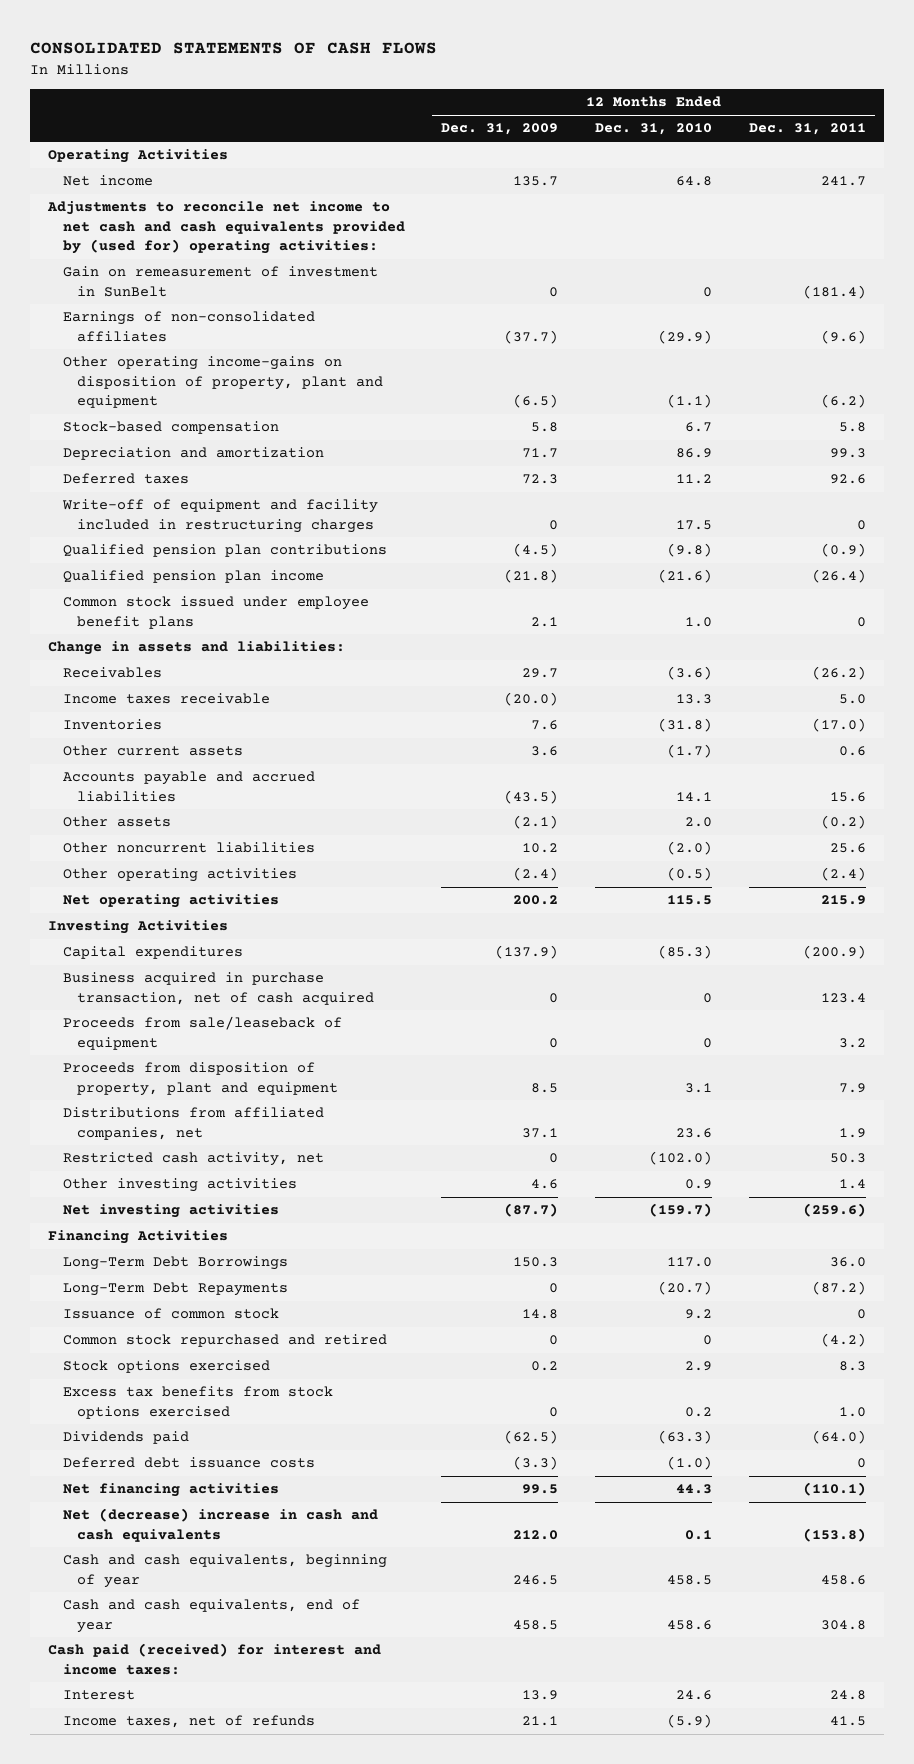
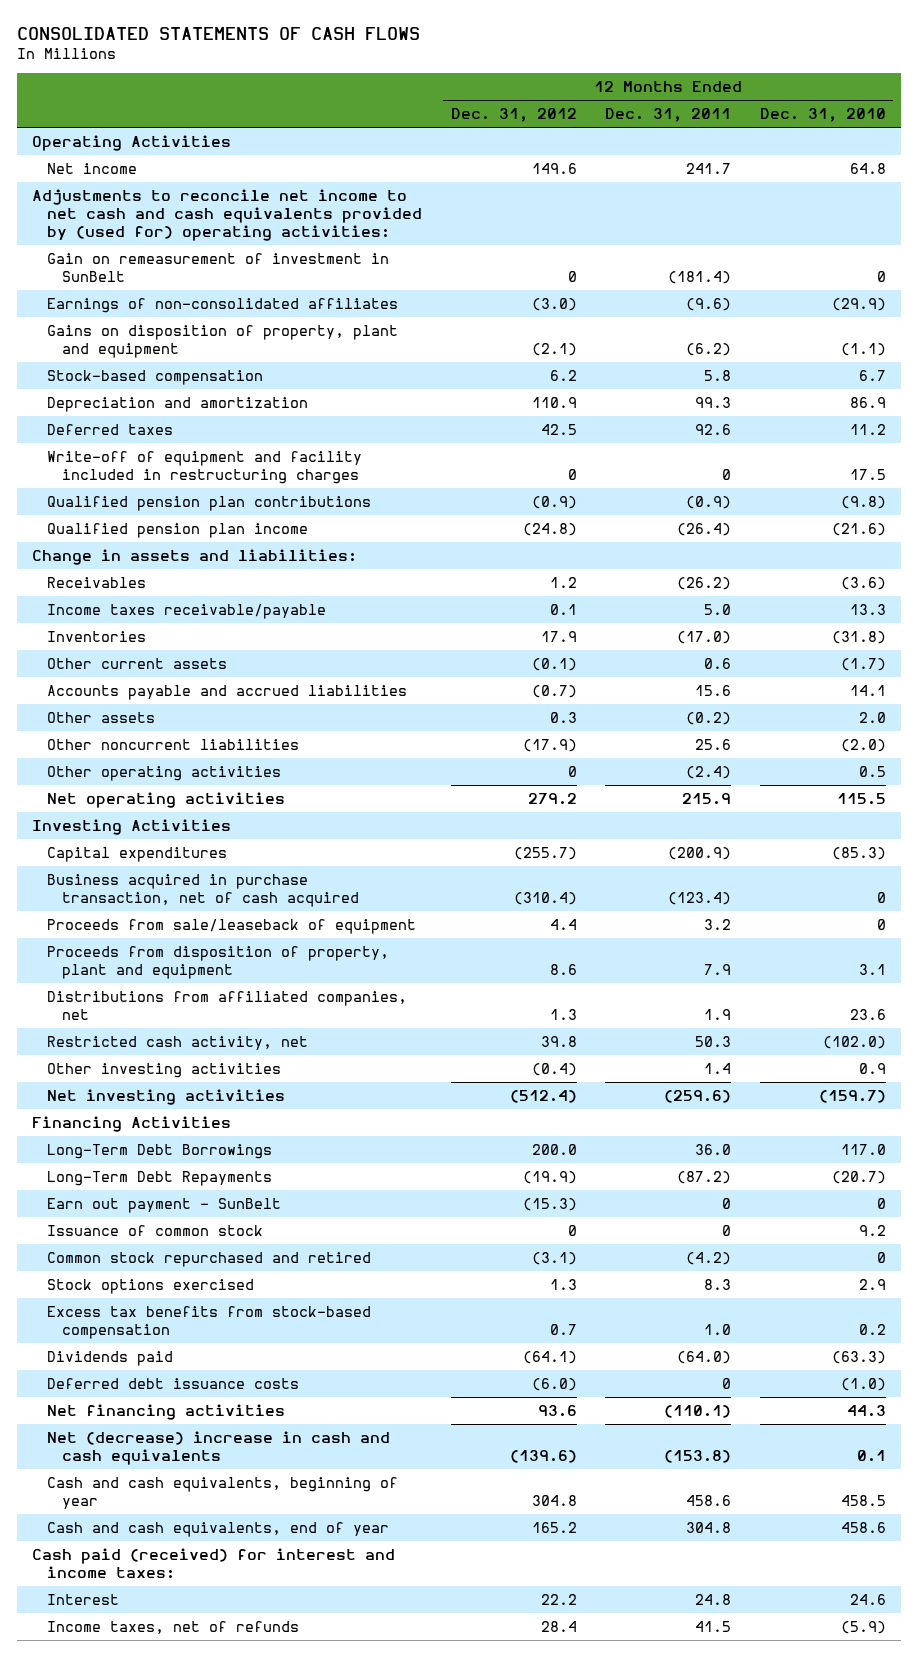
- | 12 Months Ended Dec. 31, 2009 | 12 Months Ended Dec. 31, 2010 | 12 Months Ended Dec. 31, 2011
+ | 12 Months Ended Dec. 31, 2012 | 12 Months Ended Dec. 31, 2011 | 12 Months Ended Dec. 31, 2010
- Other operating income-gains on disposition of property, plant and equipment | (6.5) | (1.1) | (6.2)
+ Gains on disposition of property, plant and equipment | (2.1) | (6.2) | (1.1)
- Common stock issued under employee benefit plans | 2.1 | 1.0 | 0
- Income taxes receivable | (20.0) | 13.3 | 5.0
+ Income taxes receivable/payable | 0.1 | 5.0 | 13.3
- Other operating activities | (2.4) | (0.5) | (2.4)
+ Other operating activities | 0 | (2.4) | 0.5
- Business acquired in purchase transaction, net of cash acquired | 0 | 0 | 123.4
+ Business acquired in purchase transaction, net of cash acquired | (310.4) | (123.4) | 0
+ Earn out payment - SunBelt | (15.3) | 0 | 0
- Excess tax benefits from stock options exercised | 0 | 0.2 | 1.0
+ Excess tax benefits from stock-based compensation | 0.7 | 1.0 | 0.2

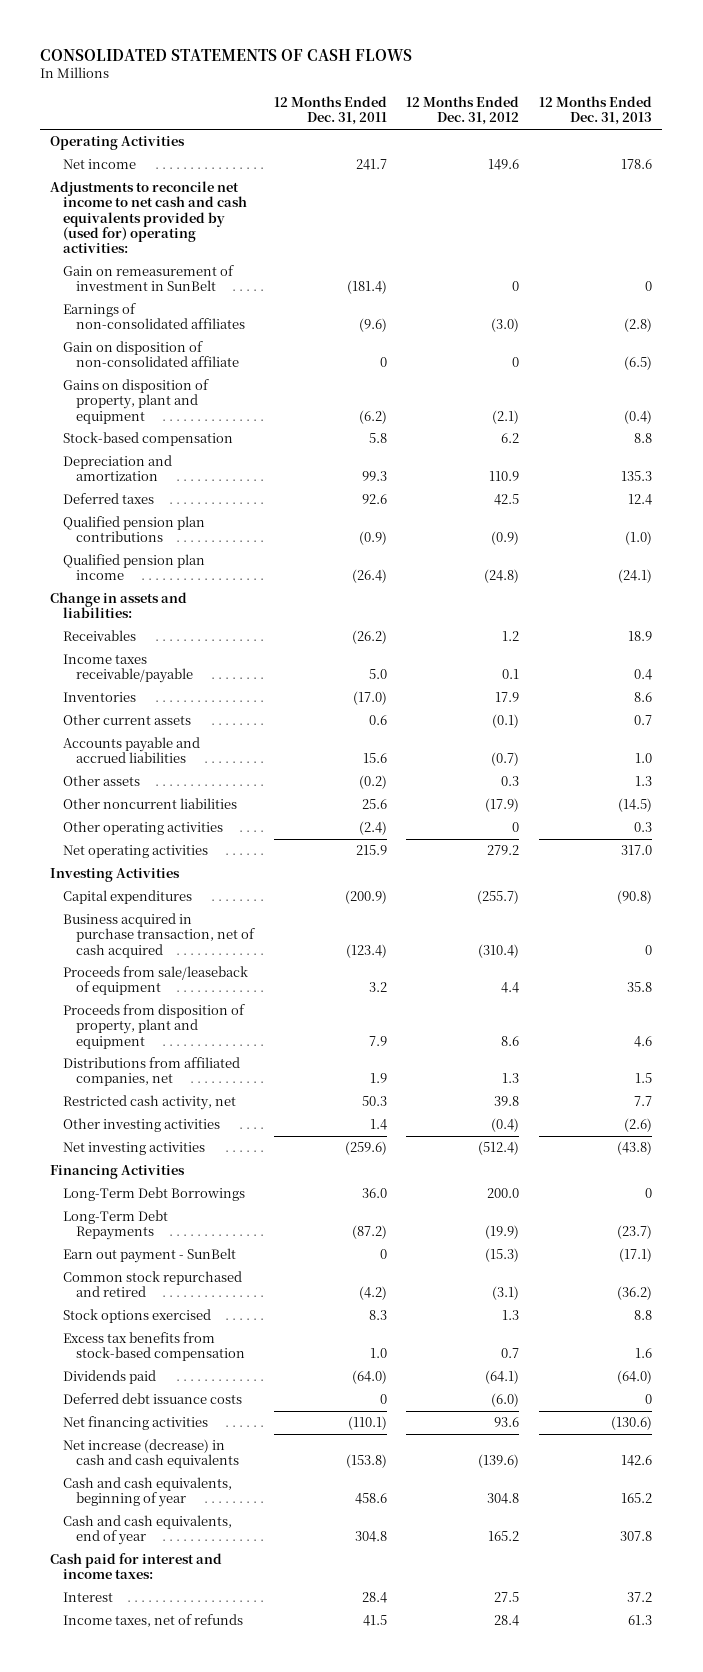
- | 12 Months Ended Dec. 31, 2012 | 12 Months Ended Dec. 31, 2011 | 12 Months Ended Dec. 31, 2010
+ | 12 Months Ended Dec. 31, 2011 | 12 Months Ended Dec. 31, 2012 | 12 Months Ended Dec. 31, 2013
+ Gain on disposition of non-consolidated affiliate | 0 | 0 | (6.5)
- Write-off of equipment and facility included in restructuring charges | 0 | 0 | 17.5
- Issuance of common stock | 0 | 0 | 9.2
- Net (decrease) increase in cash and cash equivalents | (139.6) | (153.8) | 0.1
+ Net increase (decrease) in cash and cash equivalents | (153.8) | (139.6) | 142.6
- Cash paid (received) for interest and income taxes:
- Interest | 22.2 | 24.8 | 24.6
+ Cash paid for interest and income taxes:
+ Interest | 28.4 | 27.5 | 37.2

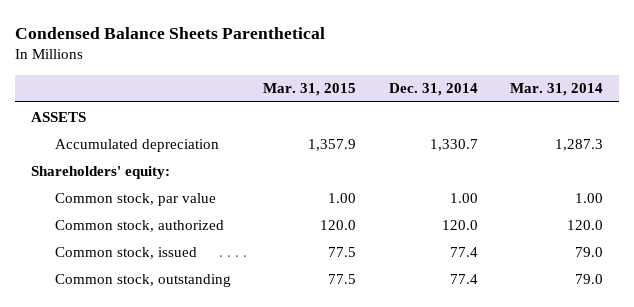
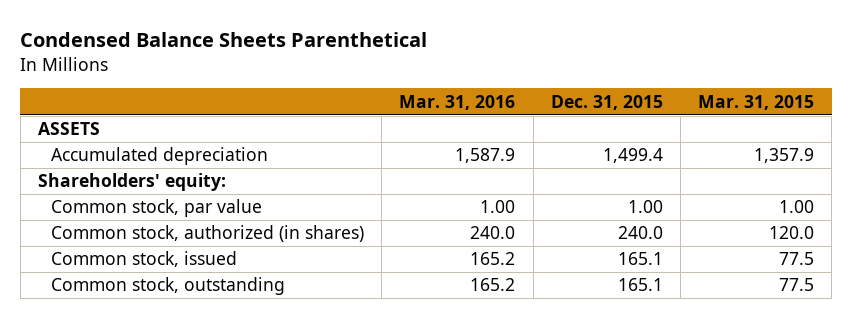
- | Mar. 31, 2015 | Dec. 31, 2014 | Mar. 31, 2014
+ | Mar. 31, 2016 | Dec. 31, 2015 | Mar. 31, 2015
- Common stock, authorized | 120.0 | 120.0 | 120.0
+ Common stock, authorized (in shares) | 240.0 | 240.0 | 120.0

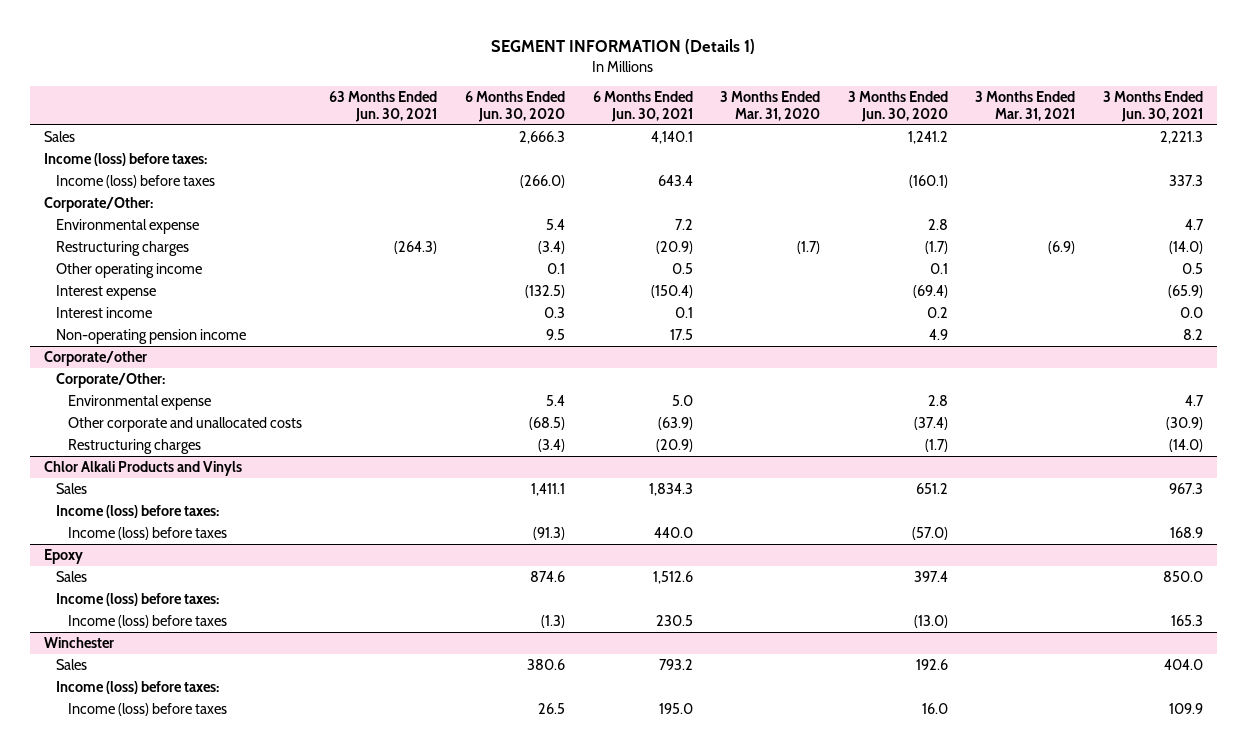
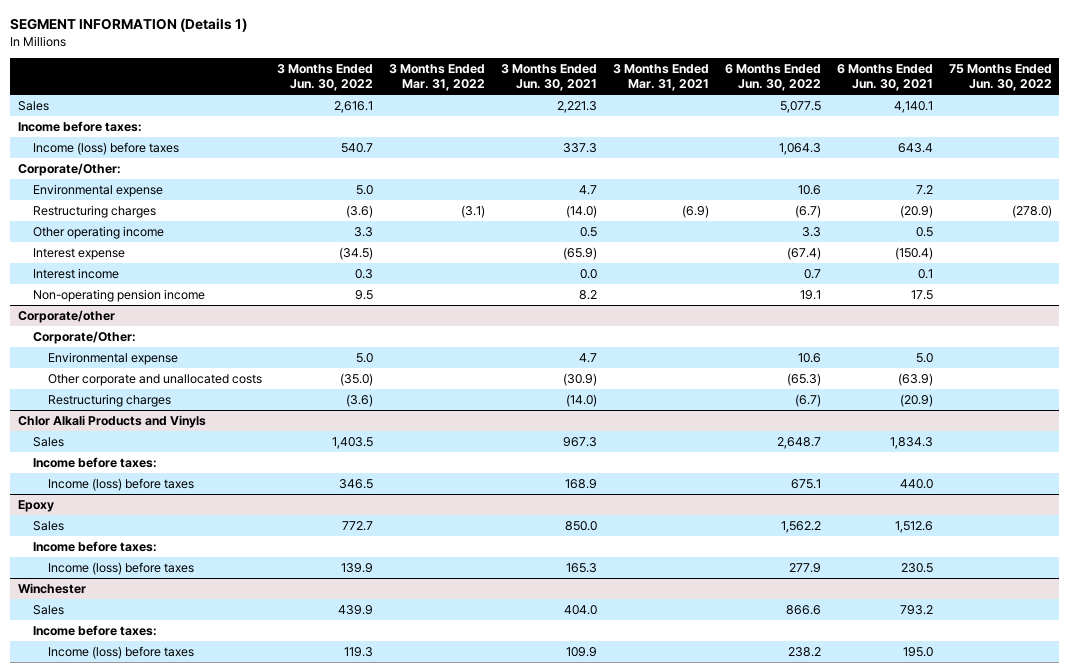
- | 63 Months Ended Jun. 30, 2021 | 6 Months Ended Jun. 30, 2020 | 6 Months Ended Jun. 30, 2021 | 3 Months Ended Mar. 31, 2020 | 3 Months Ended Jun. 30, 2020 | 3 Months Ended Mar. 31, 2021 | 3 Months Ended Jun. 30, 2021
+ | 3 Months Ended Jun. 30, 2022 | 3 Months Ended Mar. 31, 2022 | 3 Months Ended Jun. 30, 2021 | 3 Months Ended Mar. 31, 2021 | 6 Months Ended Jun. 30, 2022 | 6 Months Ended Jun. 30, 2021 | 75 Months Ended Jun. 30, 2022
- Income (loss) before taxes:
+ Income before taxes:
@ Chlor Alkali Products and Vinyls
- Income (loss) before taxes:
+ Income before taxes:
@ Epoxy
- Income (loss) before taxes:
+ Income before taxes:
@ Winchester
- Income (loss) before taxes:
+ Income before taxes:

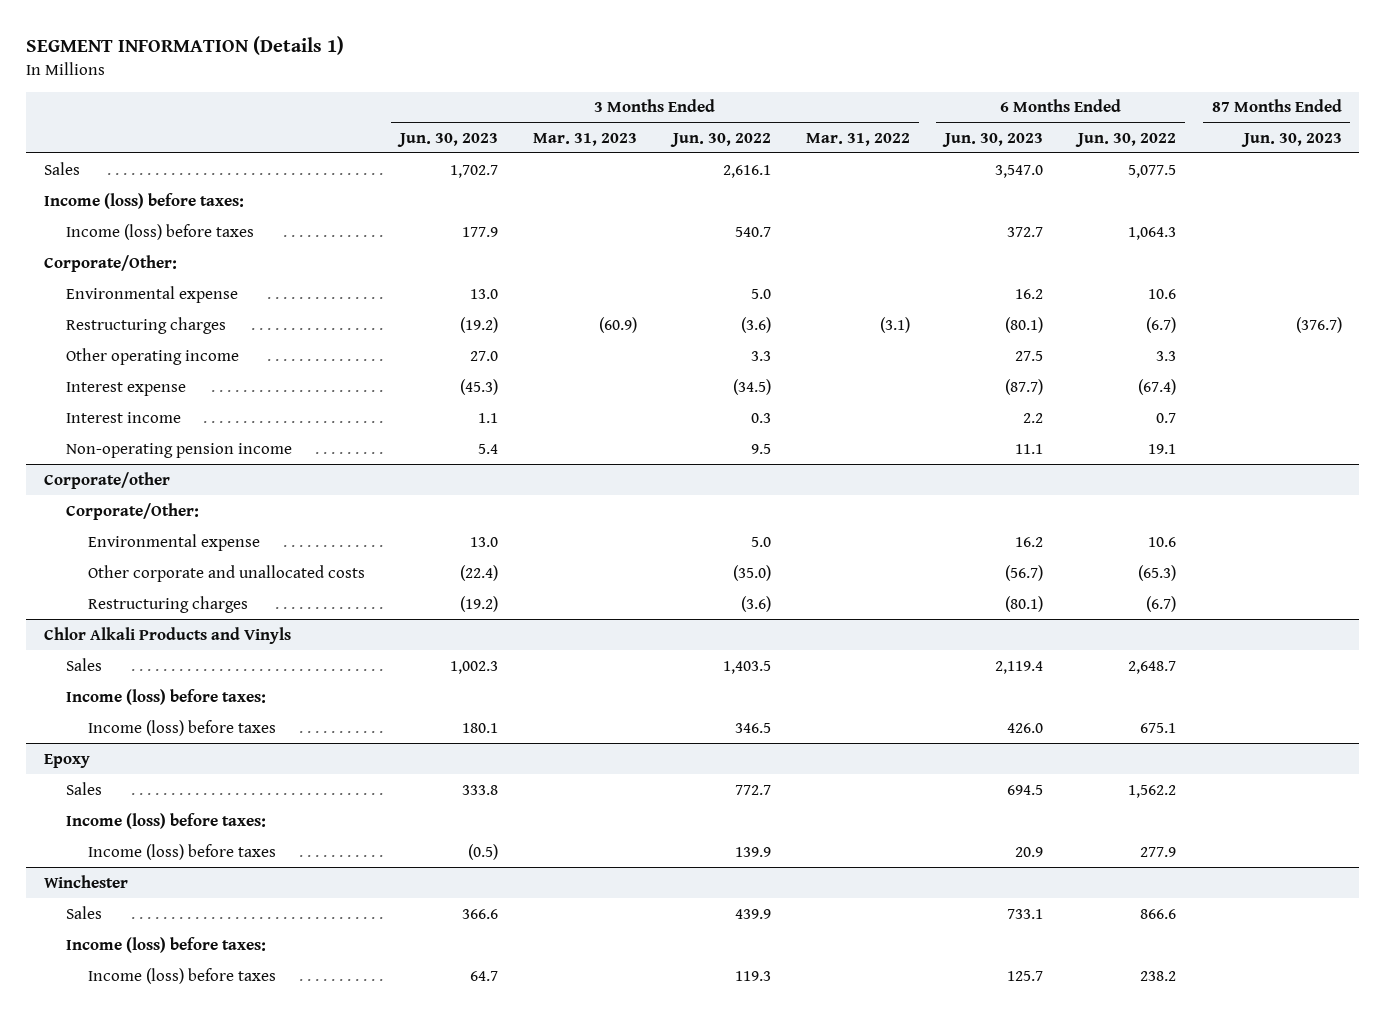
- | 3 Months Ended Jun. 30, 2022 | 3 Months Ended Mar. 31, 2022 | 3 Months Ended Jun. 30, 2021 | 3 Months Ended Mar. 31, 2021 | 6 Months Ended Jun. 30, 2022 | 6 Months Ended Jun. 30, 2021 | 75 Months Ended Jun. 30, 2022
+ | 3 Months Ended Jun. 30, 2023 | 3 Months Ended Mar. 31, 2023 | 3 Months Ended Jun. 30, 2022 | 3 Months Ended Mar. 31, 2022 | 6 Months Ended Jun. 30, 2023 | 6 Months Ended Jun. 30, 2022 | 87 Months Ended Jun. 30, 2023
- Income before taxes:
+ Income (loss) before taxes:
@ Chlor Alkali Products and Vinyls
- Income before taxes:
+ Income (loss) before taxes:
@ Epoxy
- Income before taxes:
+ Income (loss) before taxes:
@ Winchester
- Income before taxes:
+ Income (loss) before taxes:

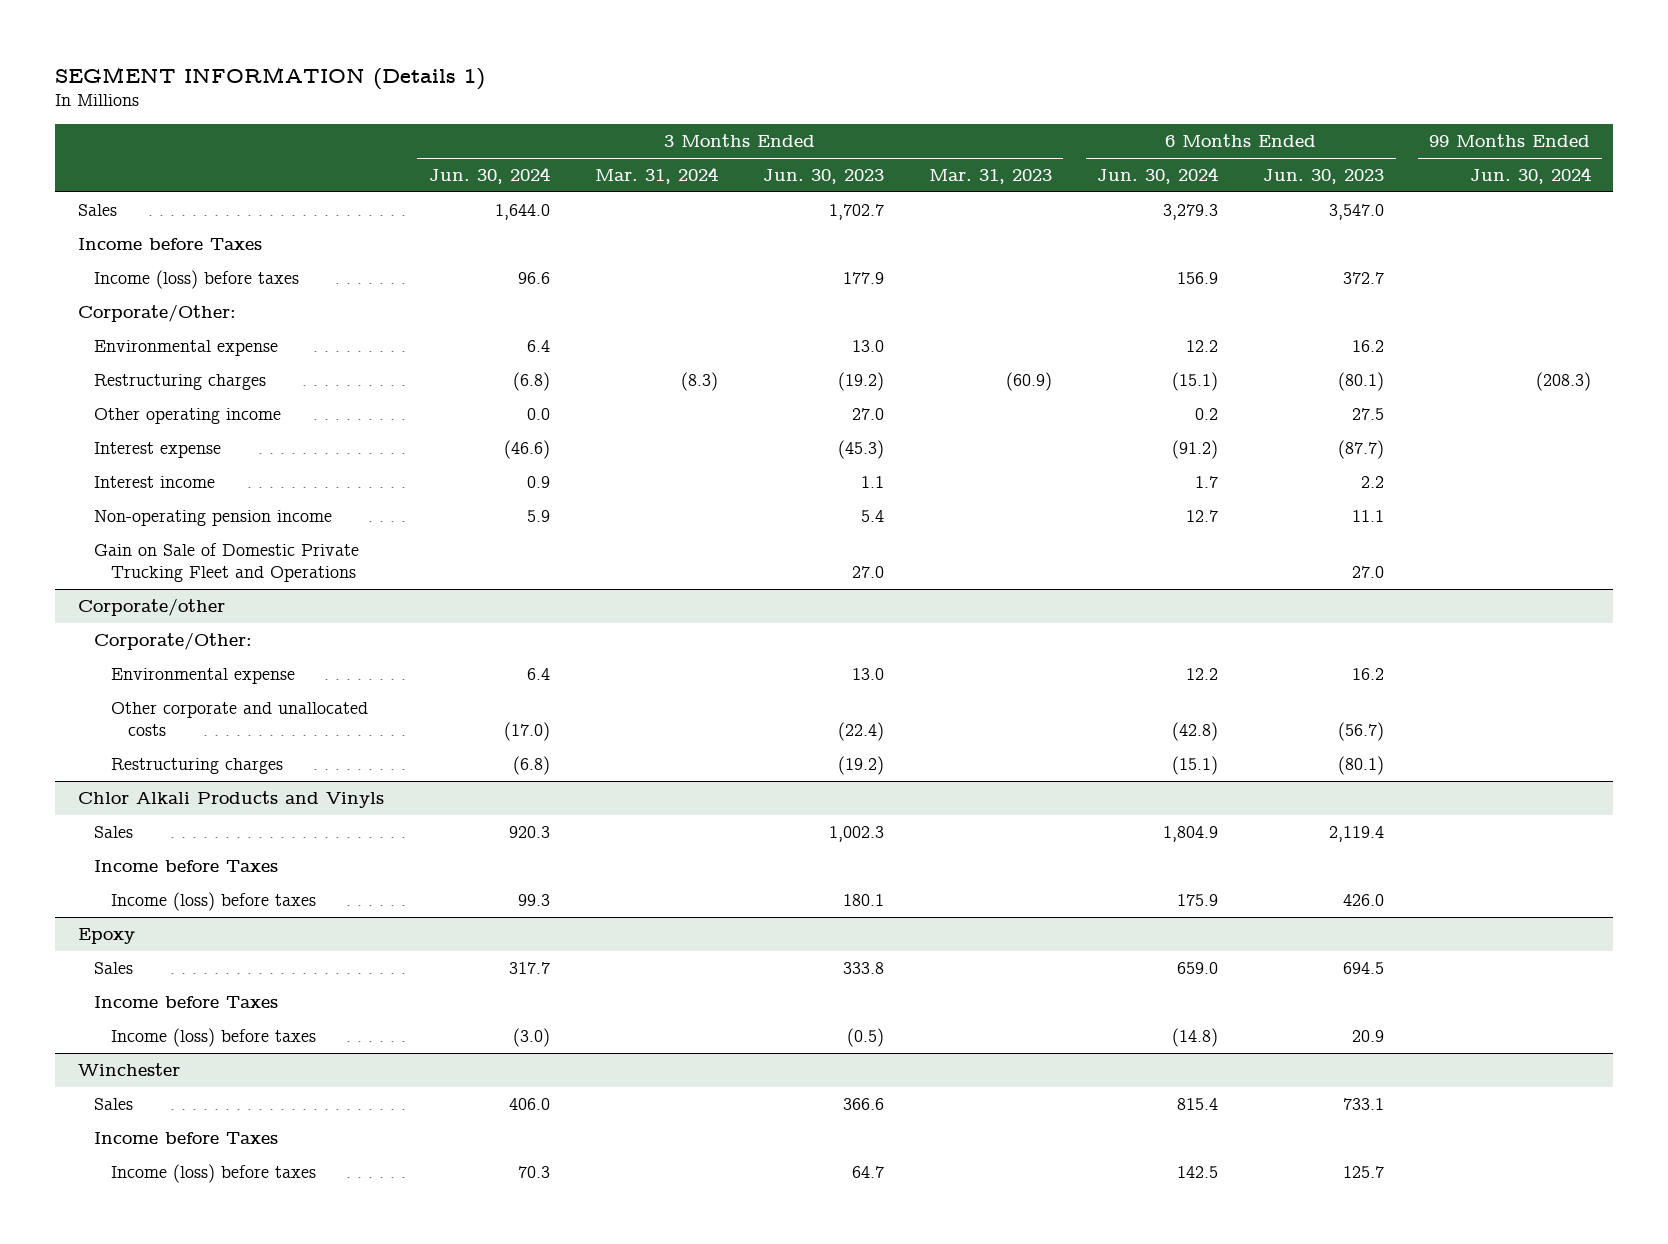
- | 3 Months Ended Jun. 30, 2023 | 3 Months Ended Mar. 31, 2023 | 3 Months Ended Jun. 30, 2022 | 3 Months Ended Mar. 31, 2022 | 6 Months Ended Jun. 30, 2023 | 6 Months Ended Jun. 30, 2022 | 87 Months Ended Jun. 30, 2023
+ | 3 Months Ended Jun. 30, 2024 | 3 Months Ended Mar. 31, 2024 | 3 Months Ended Jun. 30, 2023 | 3 Months Ended Mar. 31, 2023 | 6 Months Ended Jun. 30, 2024 | 6 Months Ended Jun. 30, 2023 | 99 Months Ended Jun. 30, 2024
- Income (loss) before taxes:
+ Income before Taxes
+ Gain on Sale of Domestic Private Trucking Fleet and Operations | | | 27.0 | | | 27.0 |
@ Chlor Alkali Products and Vinyls
- Income (loss) before taxes:
+ Income before Taxes
@ Epoxy
- Income (loss) before taxes:
+ Income before Taxes
@ Winchester
- Income (loss) before taxes:
+ Income before Taxes

